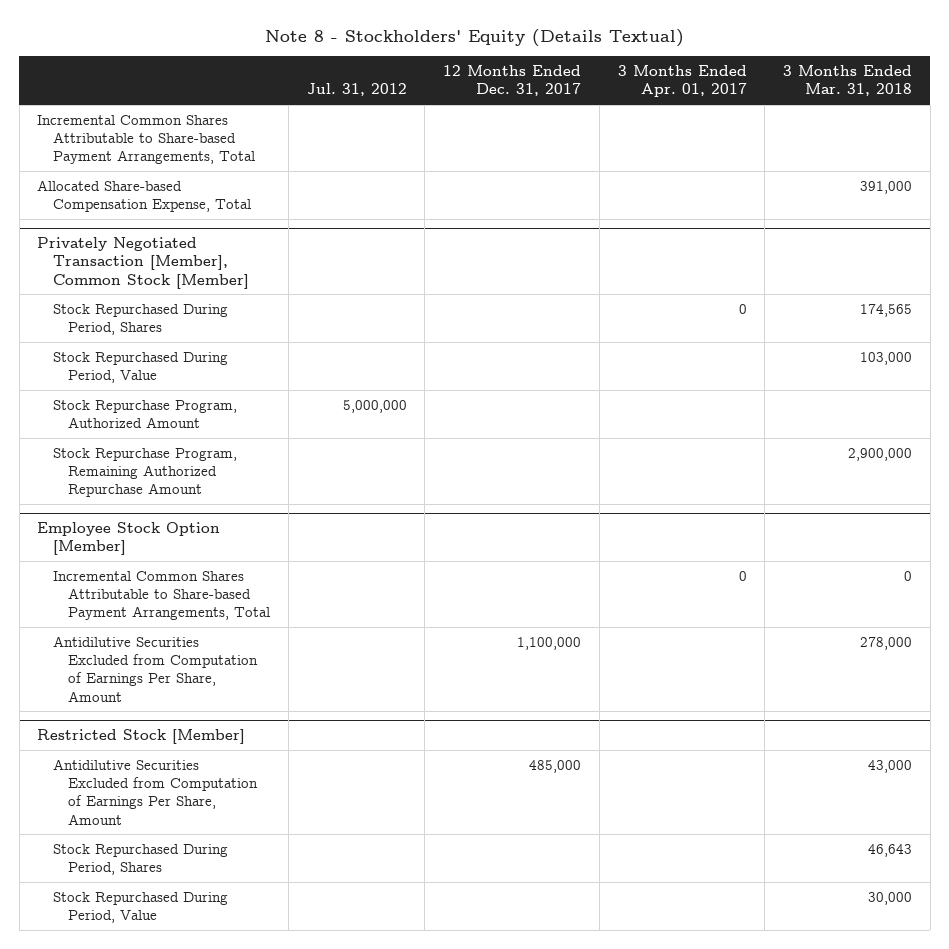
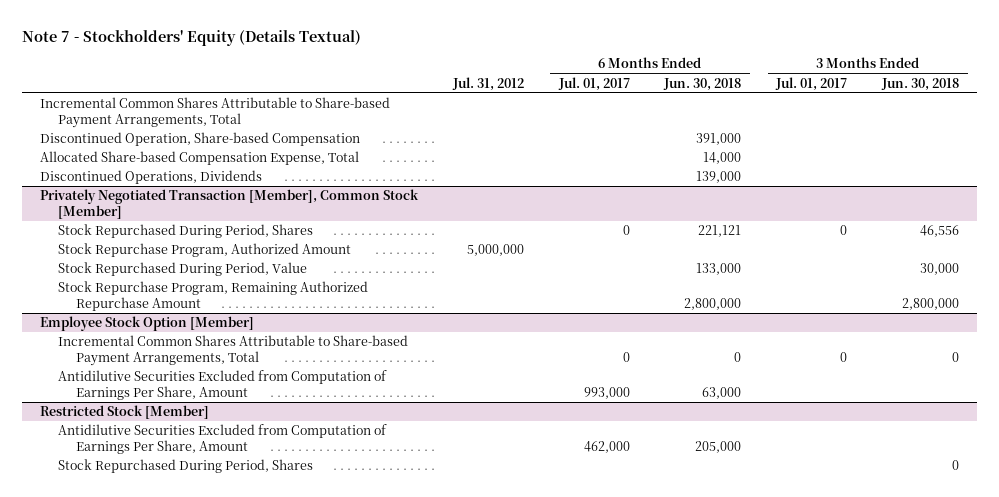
- Note 8 - Stockholders' Equity (Details Textual)
+ Note 7 - Stockholders' Equity (Details Textual)
- | Jul. 31, 2012 | 12 Months Ended Dec. 31, 2017 | 3 Months Ended Apr. 01, 2017 | 3 Months Ended Mar. 31, 2018
+ | Jul. 31, 2012 | 6 Months Ended Jul. 01, 2017 | 6 Months Ended Jun. 30, 2018 | 3 Months Ended Jul. 01, 2017 | 3 Months Ended Jun. 30, 2018
+ Discontinued Operation, Share-based Compensation | | | 391,000 | |
+ Discontinued Operations, Dividends | | | 139,000 | |
@ Privately Negotiated Transaction [Member], Common Stock [Member]
moved down: Stock Repurchased During Period, Value | | | 133,000 | | 30,000
@ Restricted Stock [Member]
- Stock Repurchased During Period, Value | | | | 30,000

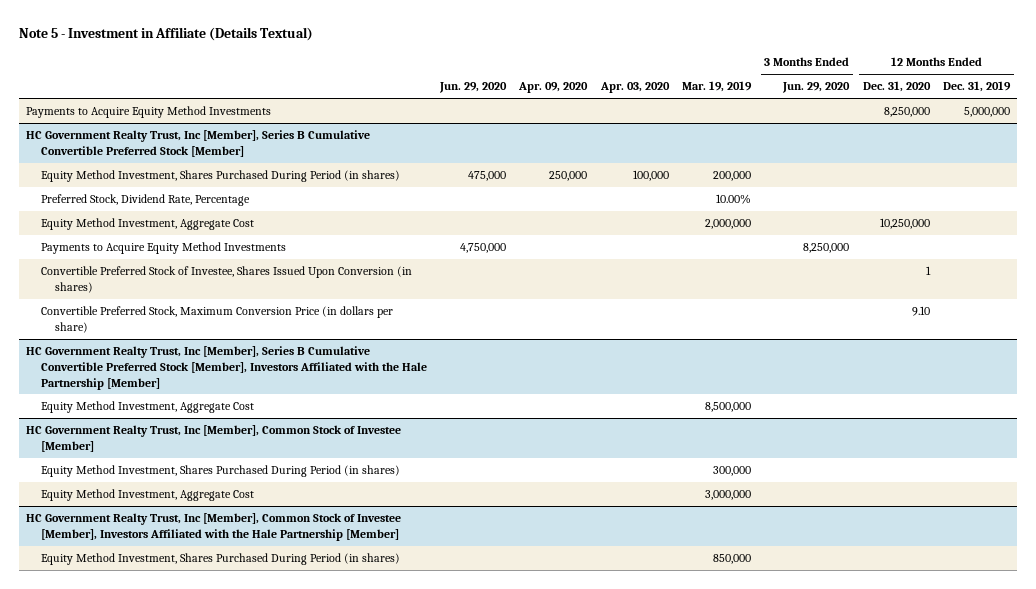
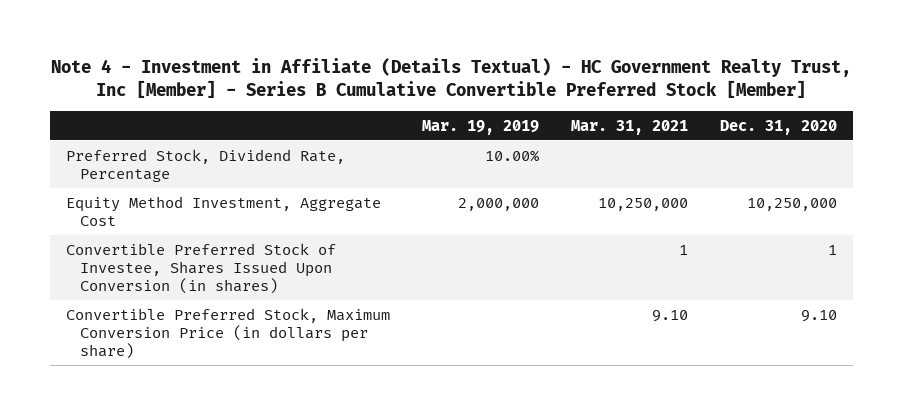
- Note 5 - Investment in Affiliate (Details Textual)
+ Note 4 - Investment in Affiliate (Details Textual) - HC Government Realty Trust, Inc [Member] - Series B Cumulative Convertible Preferred Stock [Member]
- | Jun. 29, 2020 | Apr. 09, 2020 | Apr. 03, 2020 | Mar. 19, 2019 | 3 Months Ended Jun. 29, 2020 | 12 Months Ended Dec. 31, 2020 | 12 Months Ended Dec. 31, 2019
+ | Mar. 19, 2019 | Mar. 31, 2021 | Dec. 31, 2020
- Payments to Acquire Equity Method Investments | | | | | | 8,250,000 | 5,000,000
- HC Government Realty Trust, Inc [Member], Series B Cumulative Convertible Preferred Stock [Member]
- Equity Method Investment, Shares Purchased During Period (in shares) | 475,000 | 250,000 | 100,000 | 200,000 | | |
- Preferred Stock, Dividend Rate, Percentage | | | | 10.00% | | |
- Equity Method Investment, Aggregate Cost | | | | 2,000,000 | | 10,250,000 |
- Payments to Acquire Equity Method Investments | 4,750,000 | | | | 8,250,000 | |
- Convertible Preferred Stock of Investee, Shares Issued Upon Conversion (in shares) | | | | | | 1 |
- Convertible Preferred Stock, Maximum Conversion Price (in dollars per share) | | | | | | 9.10 |
- HC Government Realty Trust, Inc [Member], Series B Cumulative Convertible Preferred Stock [Member], Investors Affiliated with the Hale Partnership [Member]
- Equity Method Investment, Aggregate Cost | | | | 8,500,000 | | |
- HC Government Realty Trust, Inc [Member], Common Stock of Investee [Member]
- Equity Method Investment, Shares Purchased During Period (in shares) | | | | 300,000 | | |
- Equity Method Investment, Aggregate Cost | | | | 3,000,000 | | |
- HC Government Realty Trust, Inc [Member], Common Stock of Investee [Member], Investors Affiliated with the Hale Partnership [Member]
- Equity Method Investment, Shares Purchased During Period (in shares) | | | | 850,000 | | |
+ Preferred Stock, Dividend Rate, Percentage | 10.00% | |
+ Equity Method Investment, Aggregate Cost | 2,000,000 | 10,250,000 | 10,250,000
+ Convertible Preferred Stock of Investee, Shares Issued Upon Conversion (in shares) | | 1 | 1
+ Convertible Preferred Stock, Maximum Conversion Price (in dollars per share) | | 9.10 | 9.10

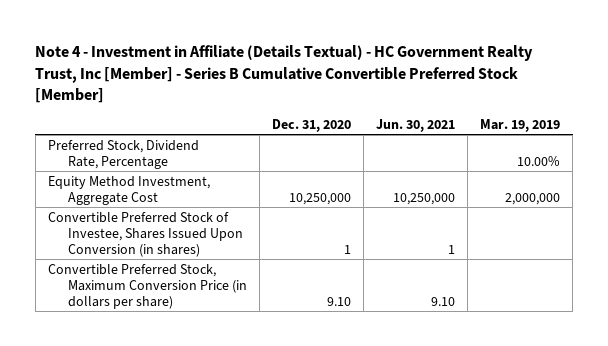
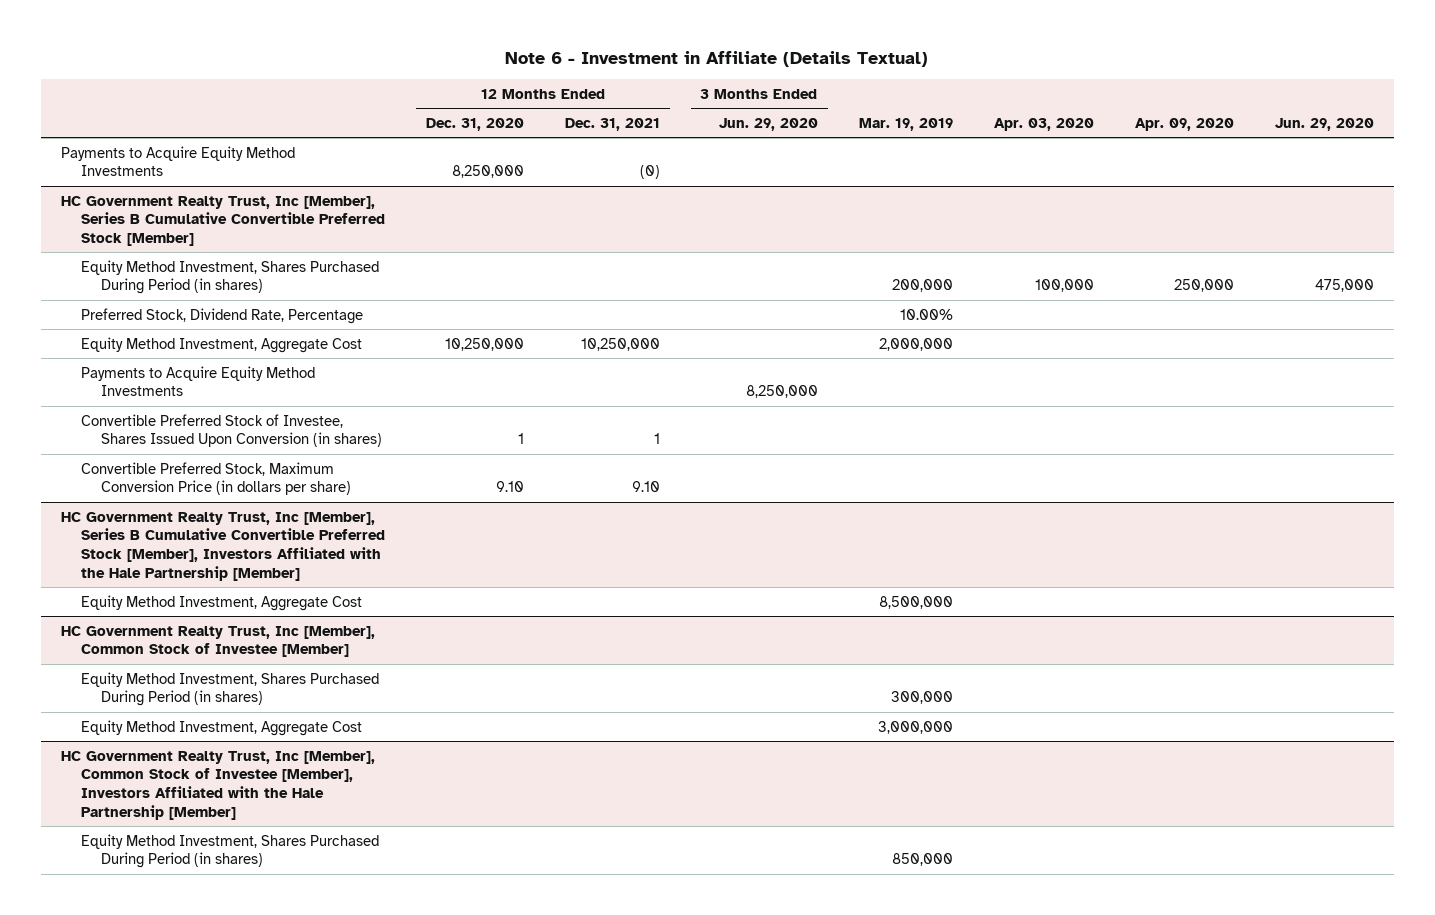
- Note 4 - Investment in Affiliate (Details Textual) - HC Government Realty Trust, Inc [Member] - Series B Cumulative Convertible Preferred Stock [Member]
+ Note 6 - Investment in Affiliate (Details Textual)
- | Dec. 31, 2020 | Jun. 30, 2021 | Mar. 19, 2019
+ | 12 Months Ended Dec. 31, 2020 | 12 Months Ended Dec. 31, 2021 | 3 Months Ended Jun. 29, 2020 | Mar. 19, 2019 | Apr. 03, 2020 | Apr. 09, 2020 | Jun. 29, 2020
- Preferred Stock, Dividend Rate, Percentage | | | 10.00%
- Equity Method Investment, Aggregate Cost | 10,250,000 | 10,250,000 | 2,000,000
- Convertible Preferred Stock of Investee, Shares Issued Upon Conversion (in shares) | 1 | 1 |
- Convertible Preferred Stock, Maximum Conversion Price (in dollars per share) | 9.10 | 9.10 |
+ Payments to Acquire Equity Method Investments | 8,250,000 | (0) | | | | |
+ HC Government Realty Trust, Inc [Member], Series B Cumulative Convertible Preferred Stock [Member]
+ Equity Method Investment, Shares Purchased During Period (in shares) | | | | 200,000 | 100,000 | 250,000 | 475,000
+ Preferred Stock, Dividend Rate, Percentage | | | | 10.00% | | |
+ Equity Method Investment, Aggregate Cost | 10,250,000 | 10,250,000 | | 2,000,000 | | |
+ Payments to Acquire Equity Method Investments | | | 8,250,000 | | | |
+ Convertible Preferred Stock of Investee, Shares Issued Upon Conversion (in shares) | 1 | 1 | | | | |
+ Convertible Preferred Stock, Maximum Conversion Price (in dollars per share) | 9.10 | 9.10 | | | | |
+ HC Government Realty Trust, Inc [Member], Series B Cumulative Convertible Preferred Stock [Member], Investors Affiliated with the Hale Partnership [Member]
+ Equity Method Investment, Aggregate Cost | | | | 8,500,000 | | |
+ HC Government Realty Trust, Inc [Member], Common Stock of Investee [Member]
+ Equity Method Investment, Shares Purchased During Period (in shares) | | | | 300,000 | | |
+ Equity Method Investment, Aggregate Cost | | | | 3,000,000 | | |
+ HC Government Realty Trust, Inc [Member], Common Stock of Investee [Member], Investors Affiliated with the Hale Partnership [Member]
+ Equity Method Investment, Shares Purchased During Period (in shares) | | | | 850,000 | | |

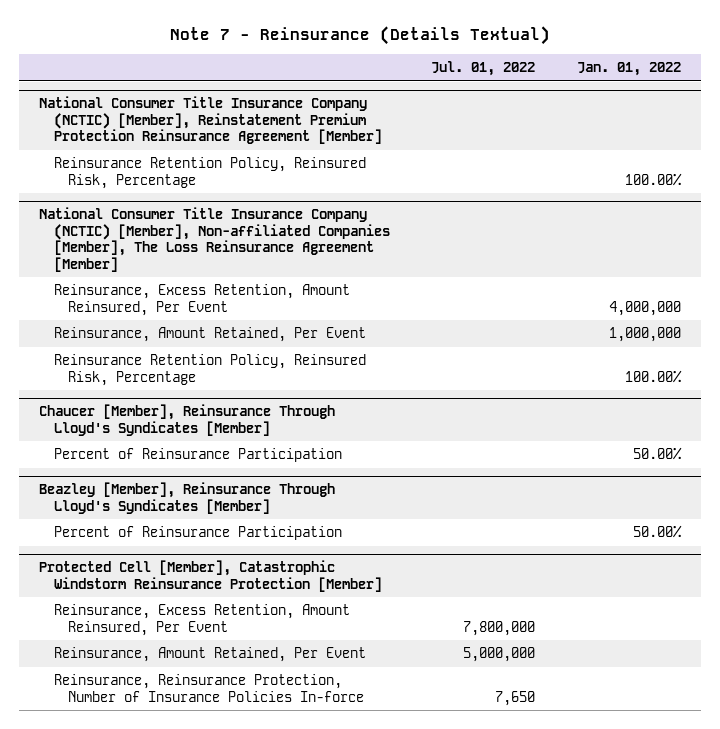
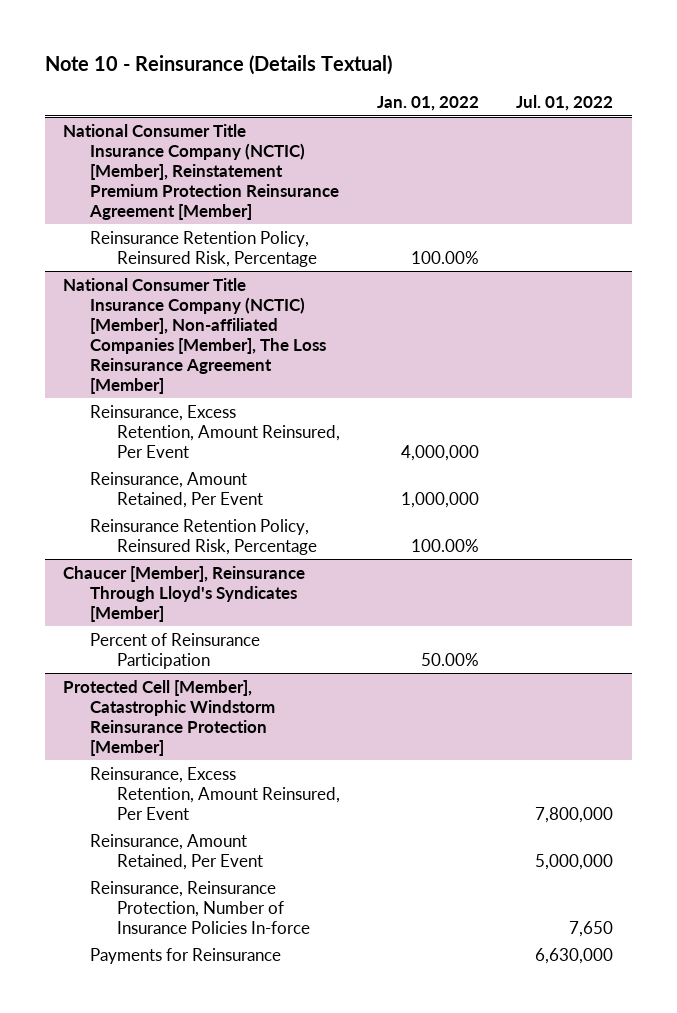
- Note 7 - Reinsurance (Details Textual)
+ Note 10 - Reinsurance (Details Textual)
- | Jul. 01, 2022 | Jan. 01, 2022
+ | Jan. 01, 2022 | Jul. 01, 2022
- Beazley [Member], Reinsurance Through Lloyd's Syndicates [Member]
- Percent of Reinsurance Participation | | 50.00%
@ Protected Cell [Member], Catastrophic Windstorm Reinsurance Protection [Member]
+ Payments for Reinsurance | | 6,630,000

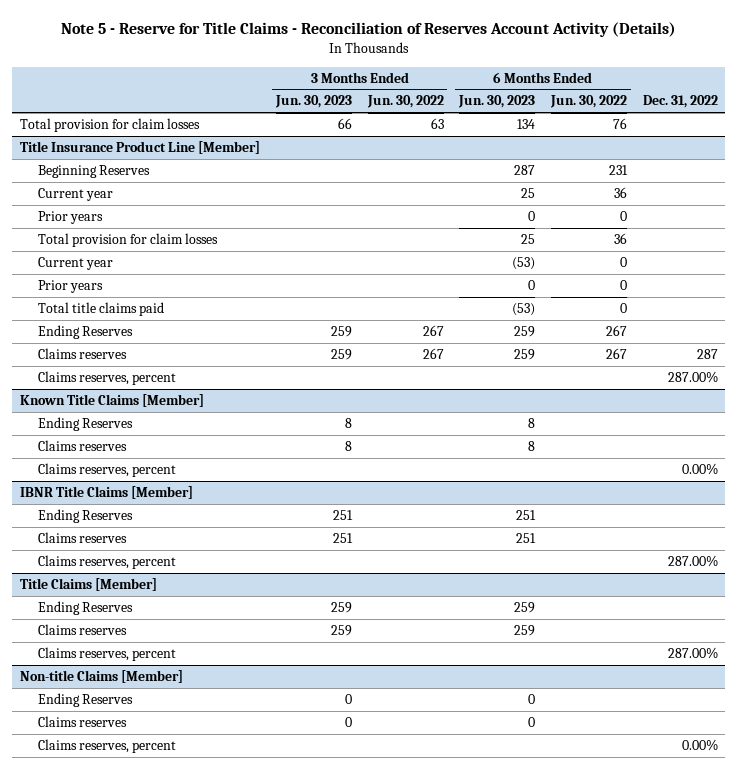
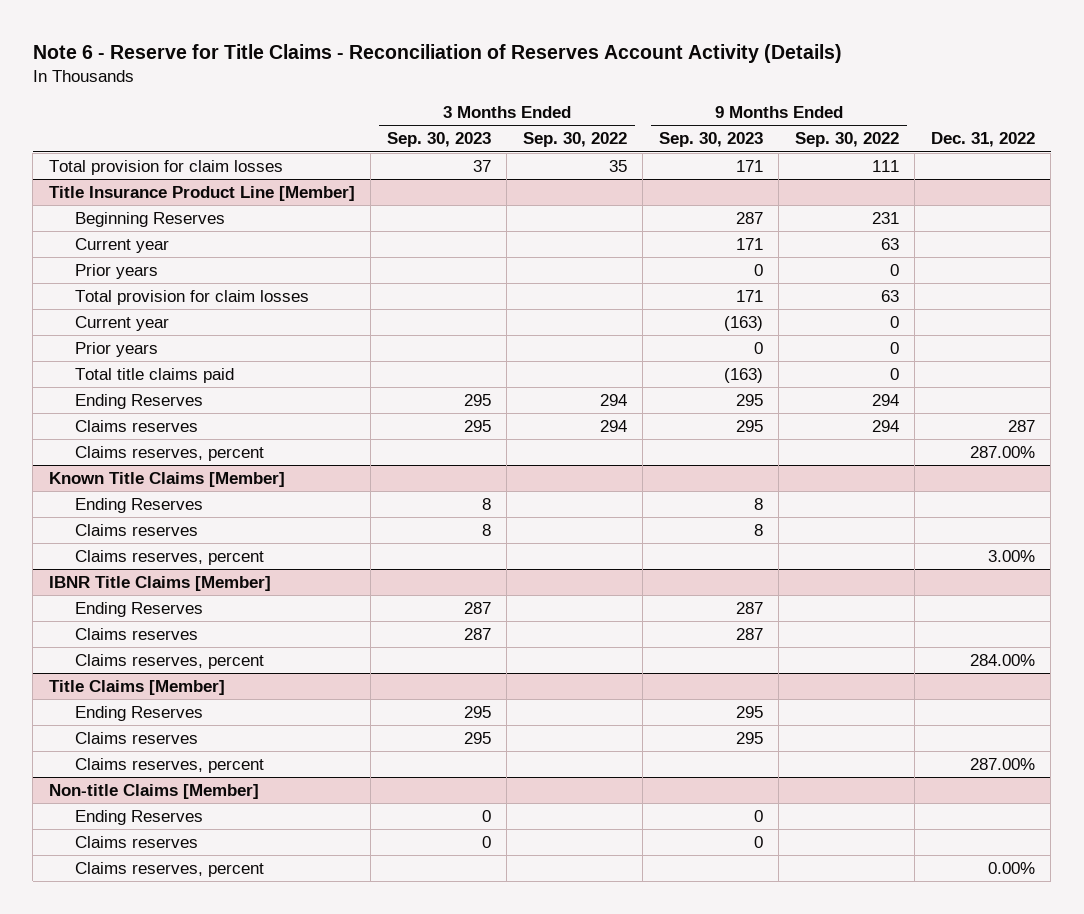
- Note 5 - Reserve for Title Claims - Reconciliation of Reserves Account Activity (Details)
+ Note 6 - Reserve for Title Claims - Reconciliation of Reserves Account Activity (Details)
- | 3 Months Ended Jun. 30, 2023 | 3 Months Ended Jun. 30, 2022 | 6 Months Ended Jun. 30, 2023 | 6 Months Ended Jun. 30, 2022 | Dec. 31, 2022
+ | 3 Months Ended Sep. 30, 2023 | 3 Months Ended Sep. 30, 2022 | 9 Months Ended Sep. 30, 2023 | 9 Months Ended Sep. 30, 2022 | Dec. 31, 2022
@ Known Title Claims [Member]
- Claims reserves, percent | | | | | 0.00%
+ Claims reserves, percent | | | | | 3.00%
@ IBNR Title Claims [Member]
- Claims reserves, percent | | | | | 287.00%
+ Claims reserves, percent | | | | | 284.00%

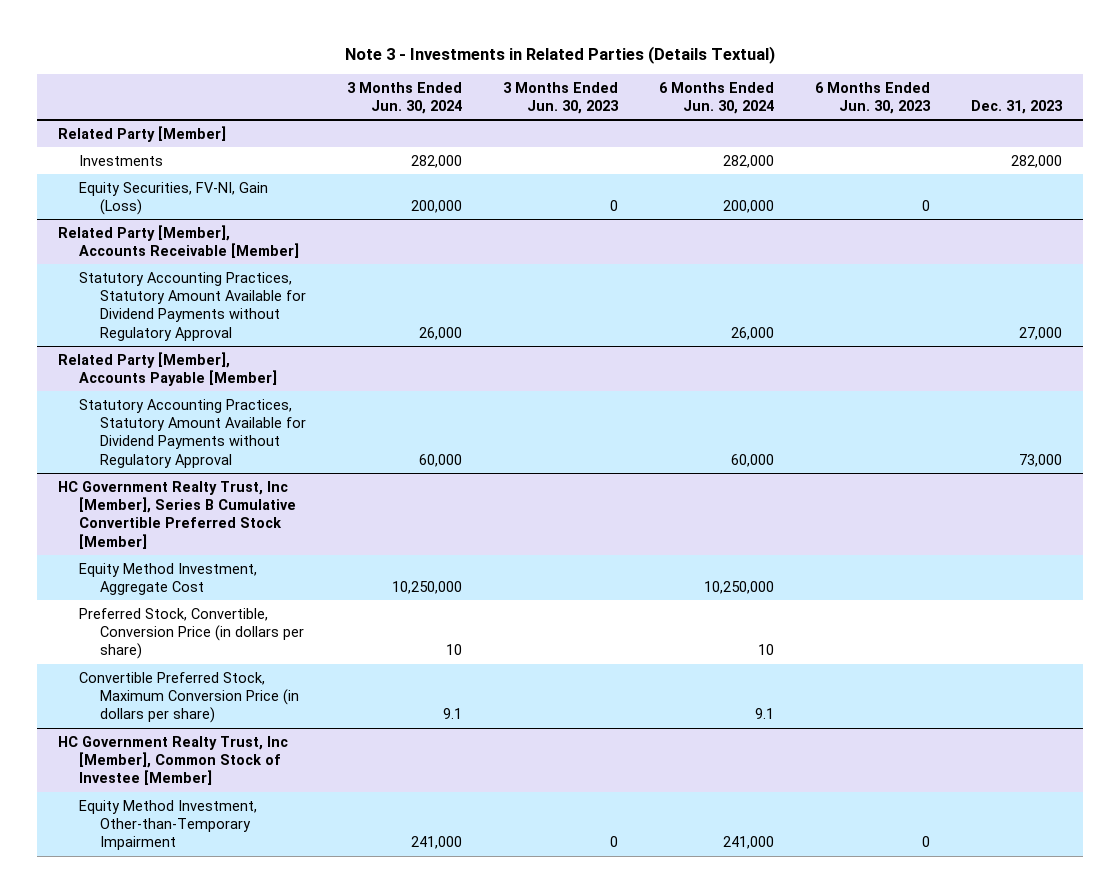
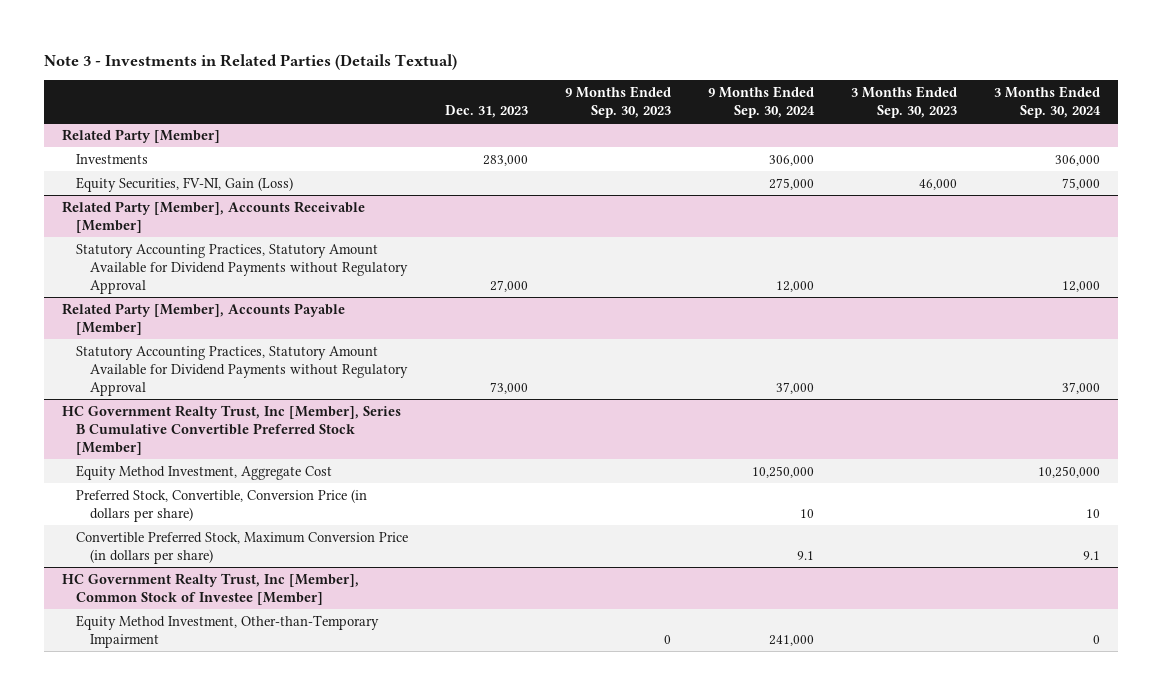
- | 3 Months Ended Jun. 30, 2024 | 3 Months Ended Jun. 30, 2023 | 6 Months Ended Jun. 30, 2024 | 6 Months Ended Jun. 30, 2023 | Dec. 31, 2023
+ | Dec. 31, 2023 | 9 Months Ended Sep. 30, 2023 | 9 Months Ended Sep. 30, 2024 | 3 Months Ended Sep. 30, 2023 | 3 Months Ended Sep. 30, 2024
@ Related Party [Member]
- Investments | 282,000 | | 282,000 | | 282,000
+ Investments | 283,000 | | 306,000 | | 306,000

